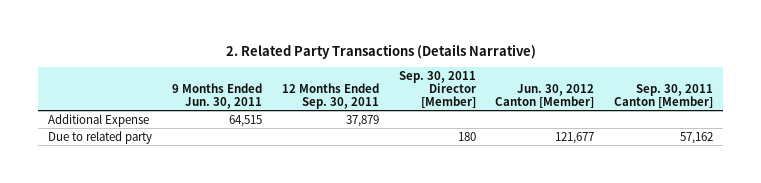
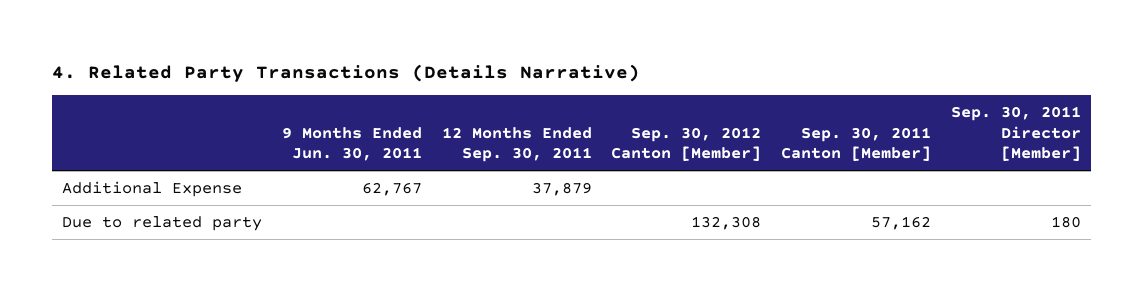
- 2. Related Party Transactions (Details Narrative)
+ 4. Related Party Transactions (Details Narrative)
- | 9 Months Ended Jun. 30, 2011 | 12 Months Ended Sep. 30, 2011 | Sep. 30, 2011 Director [Member] | Jun. 30, 2012 Canton [Member] | Sep. 30, 2011 Canton [Member]
+ | 9 Months Ended Jun. 30, 2011 | 12 Months Ended Sep. 30, 2011 | Sep. 30, 2012 Canton [Member] | Sep. 30, 2011 Canton [Member] | Sep. 30, 2011 Director [Member]
- Additional Expense | 64,515 | 37,879 | | |
+ Additional Expense | 62,767 | 37,879 | | |

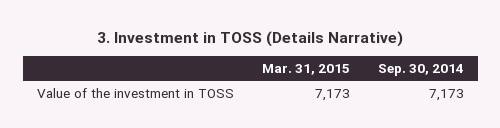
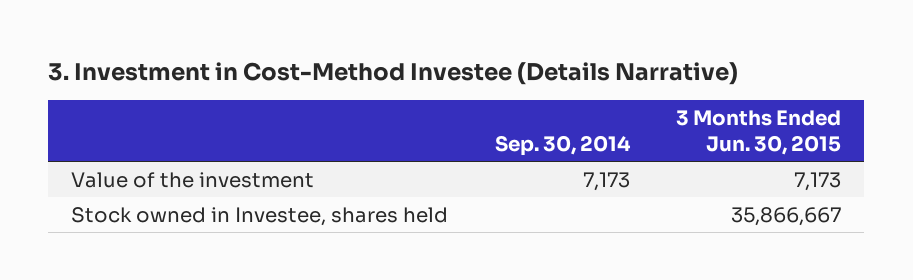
- 3. Investment in TOSS (Details Narrative)
+ 3. Investment in Cost-Method Investee (Details Narrative)
- | Mar. 31, 2015 | Sep. 30, 2014
+ | Sep. 30, 2014 | 3 Months Ended Jun. 30, 2015
- Value of the investment in TOSS | 7,173 | 7,173
+ Value of the investment | 7,173 | 7,173
+ Stock owned in Investee, shares held | | 35,866,667

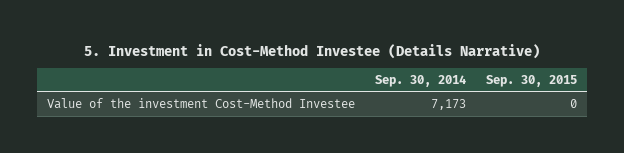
- 3. Investment in Cost-Method Investee (Details Narrative)
+ 5. Investment in Cost-Method Investee (Details Narrative)
- | Sep. 30, 2014 | 3 Months Ended Jun. 30, 2015
+ | Sep. 30, 2014 | Sep. 30, 2015
- Value of the investment | 7,173 | 7,173
- Stock owned in Investee, shares held | | 35,866,667
+ Value of the investment Cost-Method Investee | 7,173 | 0

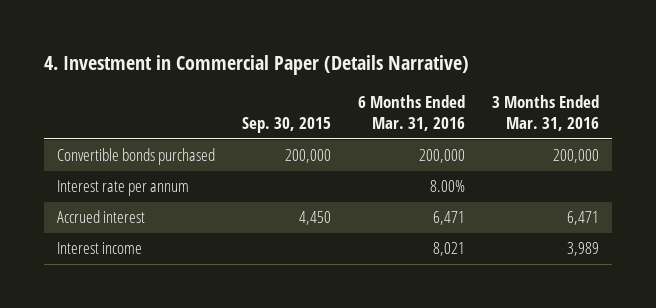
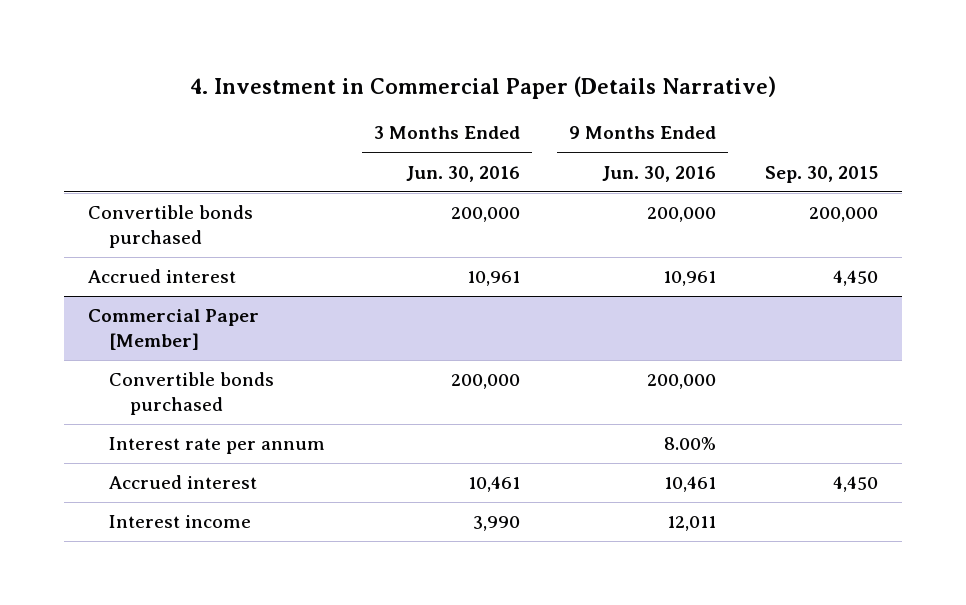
- | Sep. 30, 2015 | 6 Months Ended Mar. 31, 2016 | 3 Months Ended Mar. 31, 2016
+ | 3 Months Ended Jun. 30, 2016 | 9 Months Ended Jun. 30, 2016 | Sep. 30, 2015
- Interest rate per annum | | 8.00% |
- Interest income | | 8,021 | 3,989
+ Commercial Paper [Member]
+ Convertible bonds purchased | 200,000 | 200,000 |
+ Interest rate per annum | | 8.00% |
+ Accrued interest | 10,461 | 10,461 | 4,450
+ Interest income | 3,990 | 12,011 |

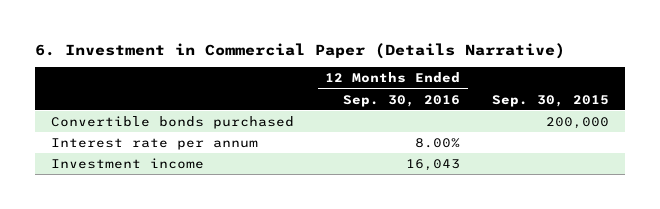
- 4. Investment in Commercial Paper (Details Narrative)
+ 6. Investment in Commercial Paper (Details Narrative)
- | 3 Months Ended Jun. 30, 2016 | 9 Months Ended Jun. 30, 2016 | Sep. 30, 2015
+ | 12 Months Ended Sep. 30, 2016 | Sep. 30, 2015
- Accrued interest | 10,961 | 10,961 | 4,450
- Commercial Paper [Member]
- Convertible bonds purchased | 200,000 | 200,000 |
- Interest rate per annum | | 8.00% |
- Accrued interest | 10,461 | 10,461 | 4,450
- Interest income | 3,990 | 12,011 |
+ Interest rate per annum | 8.00% |
+ Investment income | 16,043 |

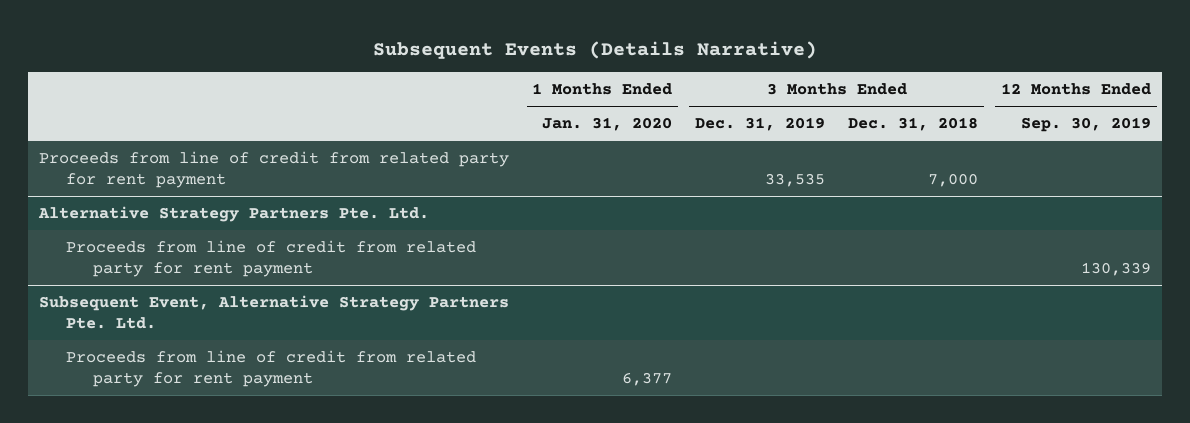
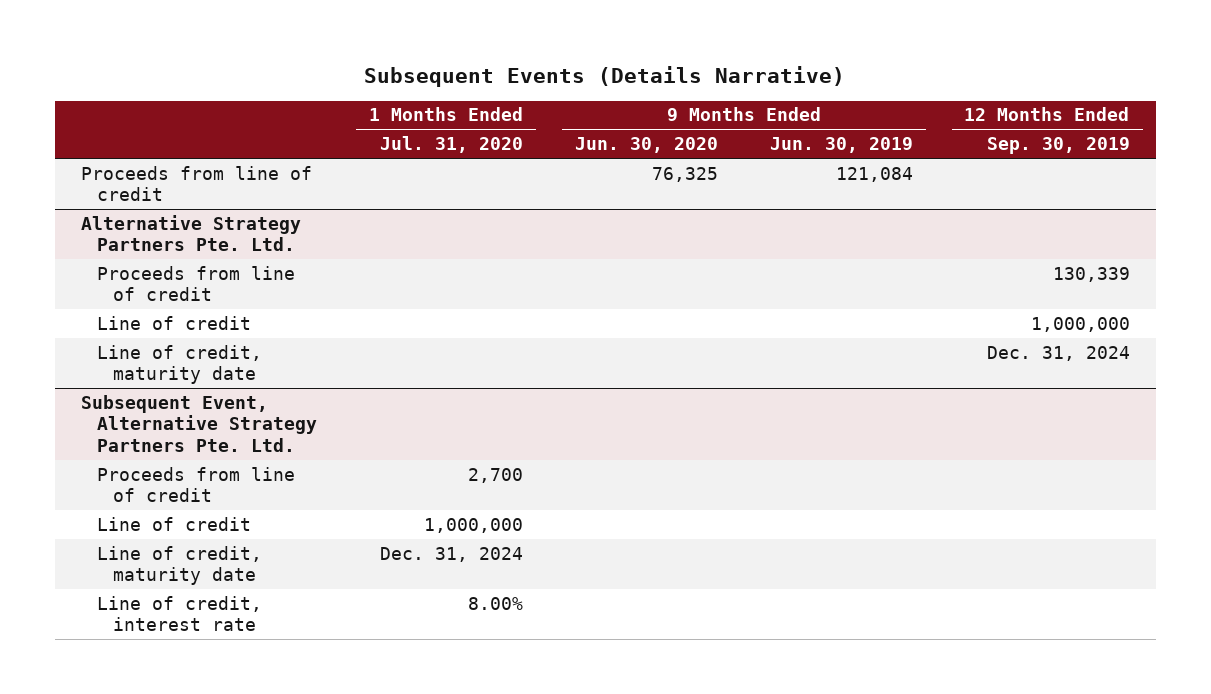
- | 1 Months Ended Jan. 31, 2020 | 3 Months Ended Dec. 31, 2019 | 3 Months Ended Dec. 31, 2018 | 12 Months Ended Sep. 30, 2019
+ | 1 Months Ended Jul. 31, 2020 | 9 Months Ended Jun. 30, 2020 | 9 Months Ended Jun. 30, 2019 | 12 Months Ended Sep. 30, 2019
- Proceeds from line of credit from related party for rent payment | | 33,535 | 7,000 |
+ Proceeds from line of credit | | 76,325 | 121,084 |
@ Alternative Strategy Partners Pte. Ltd.
- Proceeds from line of credit from related party for rent payment | | | | 130,339
+ Proceeds from line of credit | | | | 130,339
+ Line of credit | | | | 1,000,000
+ Line of credit, maturity date | | | | Dec. 31, 2024
@ Subsequent Event, Alternative Strategy Partners Pte. Ltd.
- Proceeds from line of credit from related party for rent payment | 6,377 | | |
+ Proceeds from line of credit | 2,700 | | |
+ Line of credit | 1,000,000 | | |
+ Line of credit, maturity date | Dec. 31, 2024 | | |
+ Line of credit, interest rate | 8.00% | | |

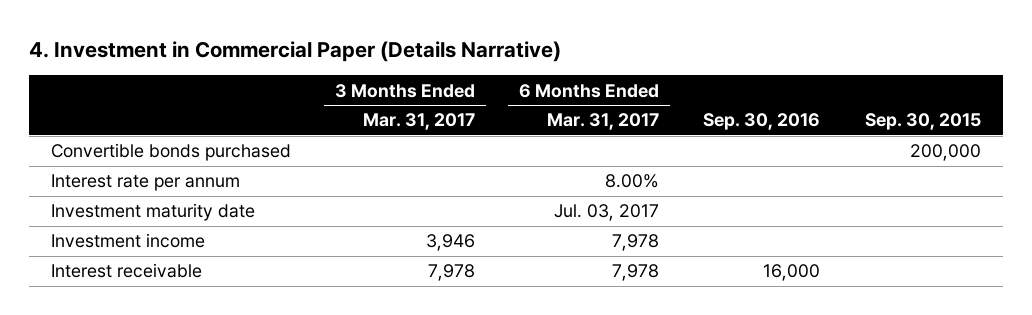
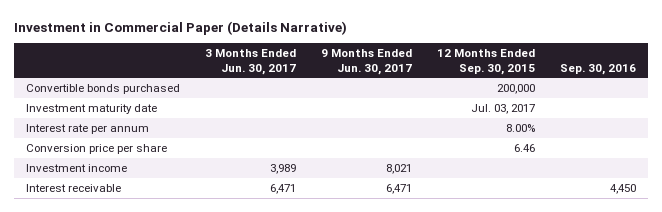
- 4. Investment in Commercial Paper (Details Narrative)
+ Investment in Commercial Paper (Details Narrative)
- | 3 Months Ended Mar. 31, 2017 | 6 Months Ended Mar. 31, 2017 | Sep. 30, 2016 | Sep. 30, 2015
+ | 3 Months Ended Jun. 30, 2017 | 9 Months Ended Jun. 30, 2017 | 12 Months Ended Sep. 30, 2015 | Sep. 30, 2016
moved down: Interest rate per annum | | | 8.00% |
+ Conversion price per share | | | 6.46 |
- Interest receivable | 7,978 | 7,978 | 16,000 |
+ Interest receivable | 6,471 | 6,471 | | 4,450

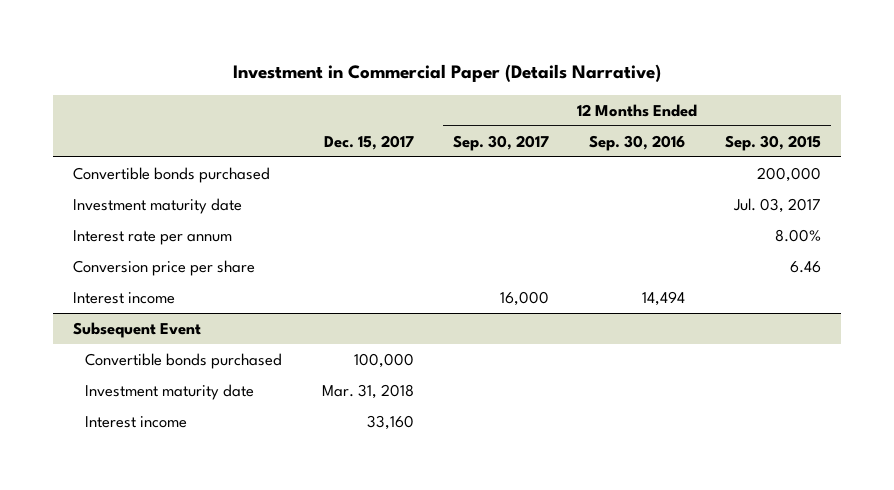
- | 3 Months Ended Jun. 30, 2017 | 9 Months Ended Jun. 30, 2017 | 12 Months Ended Sep. 30, 2015 | Sep. 30, 2016
+ | Dec. 15, 2017 | 12 Months Ended Sep. 30, 2017 | 12 Months Ended Sep. 30, 2016 | 12 Months Ended Sep. 30, 2015
- Investment income | 3,989 | 8,021 | |
- Interest receivable | 6,471 | 6,471 | | 4,450
+ Interest income | | 16,000 | 14,494 |
+ Subsequent Event
+ Convertible bonds purchased | 100,000 | | |
+ Investment maturity date | Mar. 31, 2018 | | |
+ Interest income | 33,160 | | |

